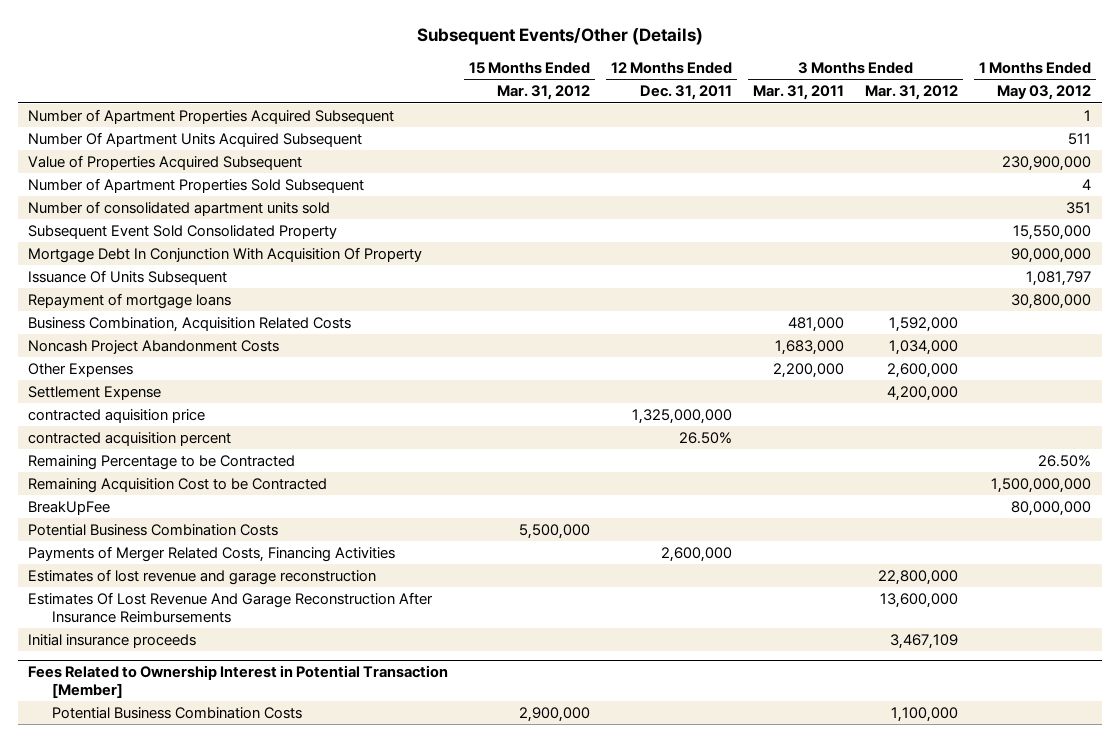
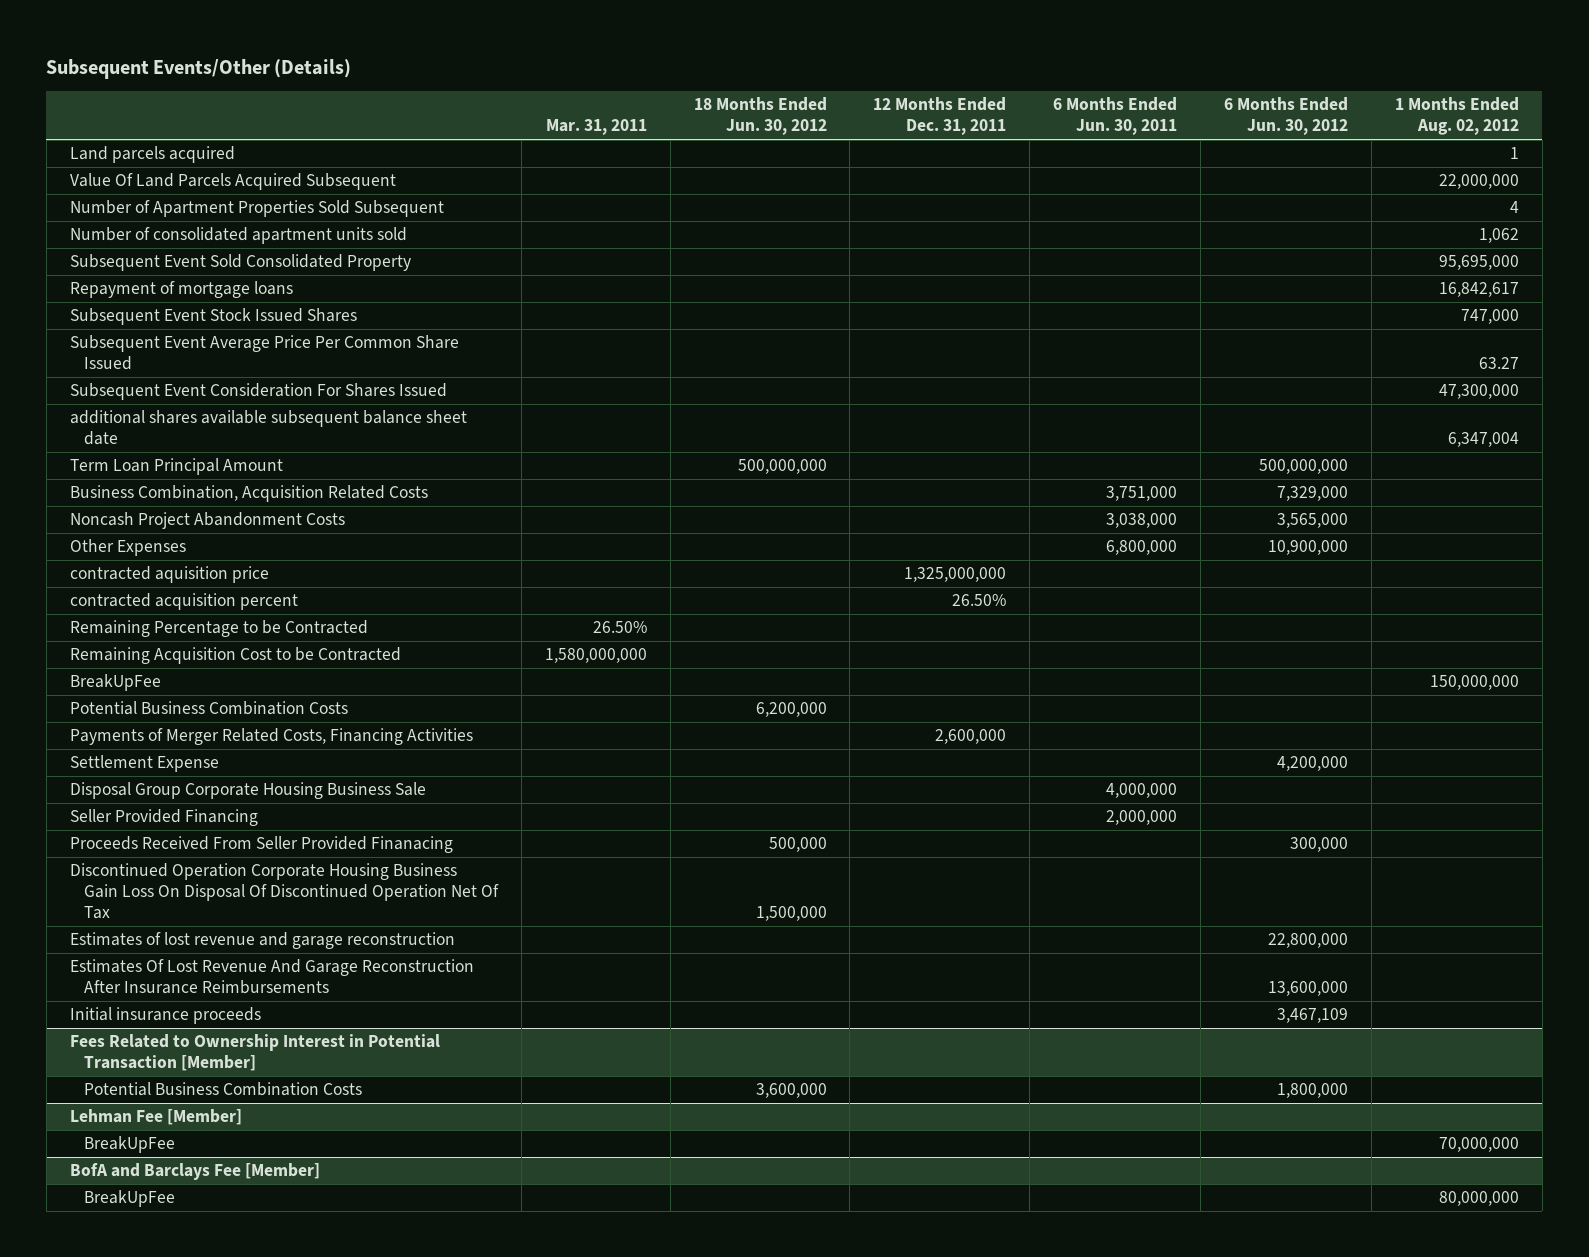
- | 15 Months Ended Mar. 31, 2012 | 12 Months Ended Dec. 31, 2011 | 3 Months Ended Mar. 31, 2011 | 3 Months Ended Mar. 31, 2012 | 1 Months Ended May 03, 2012
+ | Mar. 31, 2011 | 18 Months Ended Jun. 30, 2012 | 12 Months Ended Dec. 31, 2011 | 6 Months Ended Jun. 30, 2011 | 6 Months Ended Jun. 30, 2012 | 1 Months Ended Aug. 02, 2012
- Number of Apartment Properties Acquired Subsequent | | | | | 1
- Number Of Apartment Units Acquired Subsequent | | | | | 511
- Value of Properties Acquired Subsequent | | | | | 230,900,000
+ Land parcels acquired | | | | | | 1
+ Value Of Land Parcels Acquired Subsequent | | | | | | 22,000,000
- Mortgage Debt In Conjunction With Acquisition Of Property | | | | | 90,000,000
- Issuance Of Units Subsequent | | | | | 1,081,797
+ Subsequent Event Stock Issued Shares | | | | | | 747,000
+ Subsequent Event Average Price Per Common Share Issued | | | | | | 63.27
+ Subsequent Event Consideration For Shares Issued | | | | | | 47,300,000
+ additional shares available subsequent balance sheet date | | | | | | 6,347,004
+ Term Loan Principal Amount | | 500,000,000 | | | 500,000,000 |
moved down: Settlement Expense | | | | | 4,200,000 |
+ Disposal Group Corporate Housing Business Sale | | | | 4,000,000 | |
+ Seller Provided Financing | | | | 2,000,000 | |
+ Proceeds Received From Seller Provided Finanacing | | 500,000 | | | 300,000 |
+ Discontinued Operation Corporate Housing Business Gain Loss On Disposal Of Discontinued Operation Net Of Tax | | 1,500,000 | | | |
+ Lehman Fee [Member]
+ BreakUpFee | | | | | | 70,000,000
+ BofA and Barclays Fee [Member]
+ BreakUpFee | | | | | | 80,000,000

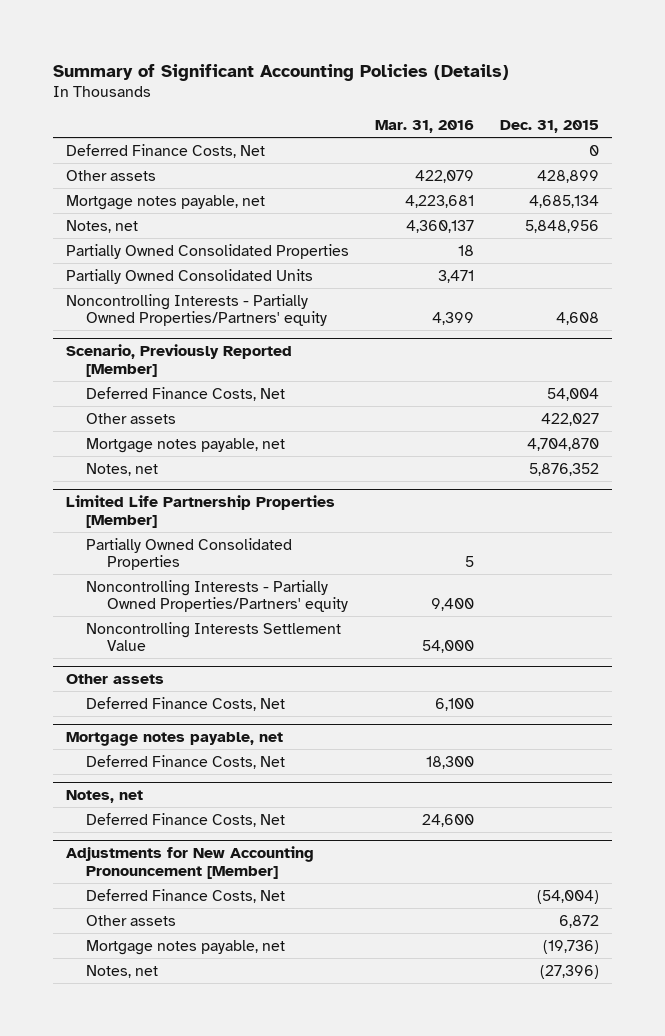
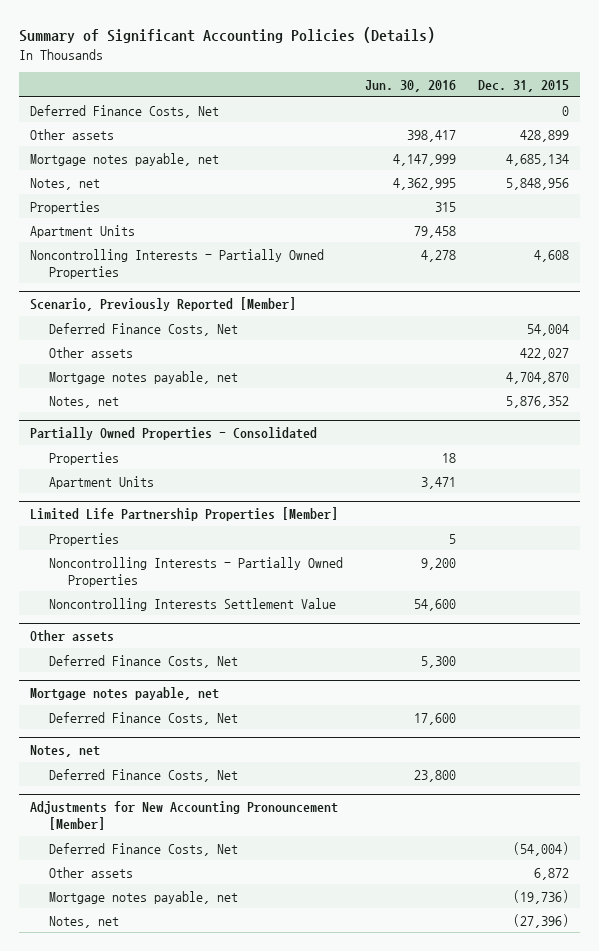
- | Mar. 31, 2016 | Dec. 31, 2015
+ | Jun. 30, 2016 | Dec. 31, 2015
- Partially Owned Consolidated Properties | 18 |
- Partially Owned Consolidated Units | 3,471 |
- Noncontrolling Interests - Partially Owned Properties/Partners' equity | 4,399 | 4,608
+ Properties | 315 |
+ Apartment Units | 79,458 |
+ Noncontrolling Interests - Partially Owned Properties | 4,278 | 4,608
+ Partially Owned Properties - Consolidated
+ Properties | 18 |
+ Apartment Units | 3,471 |
@ Limited Life Partnership Properties [Member]
- Partially Owned Consolidated Properties | 5 |
- Noncontrolling Interests - Partially Owned Properties/Partners' equity | 9,400 |
+ Properties | 5 |
+ Noncontrolling Interests - Partially Owned Properties | 9,200 |

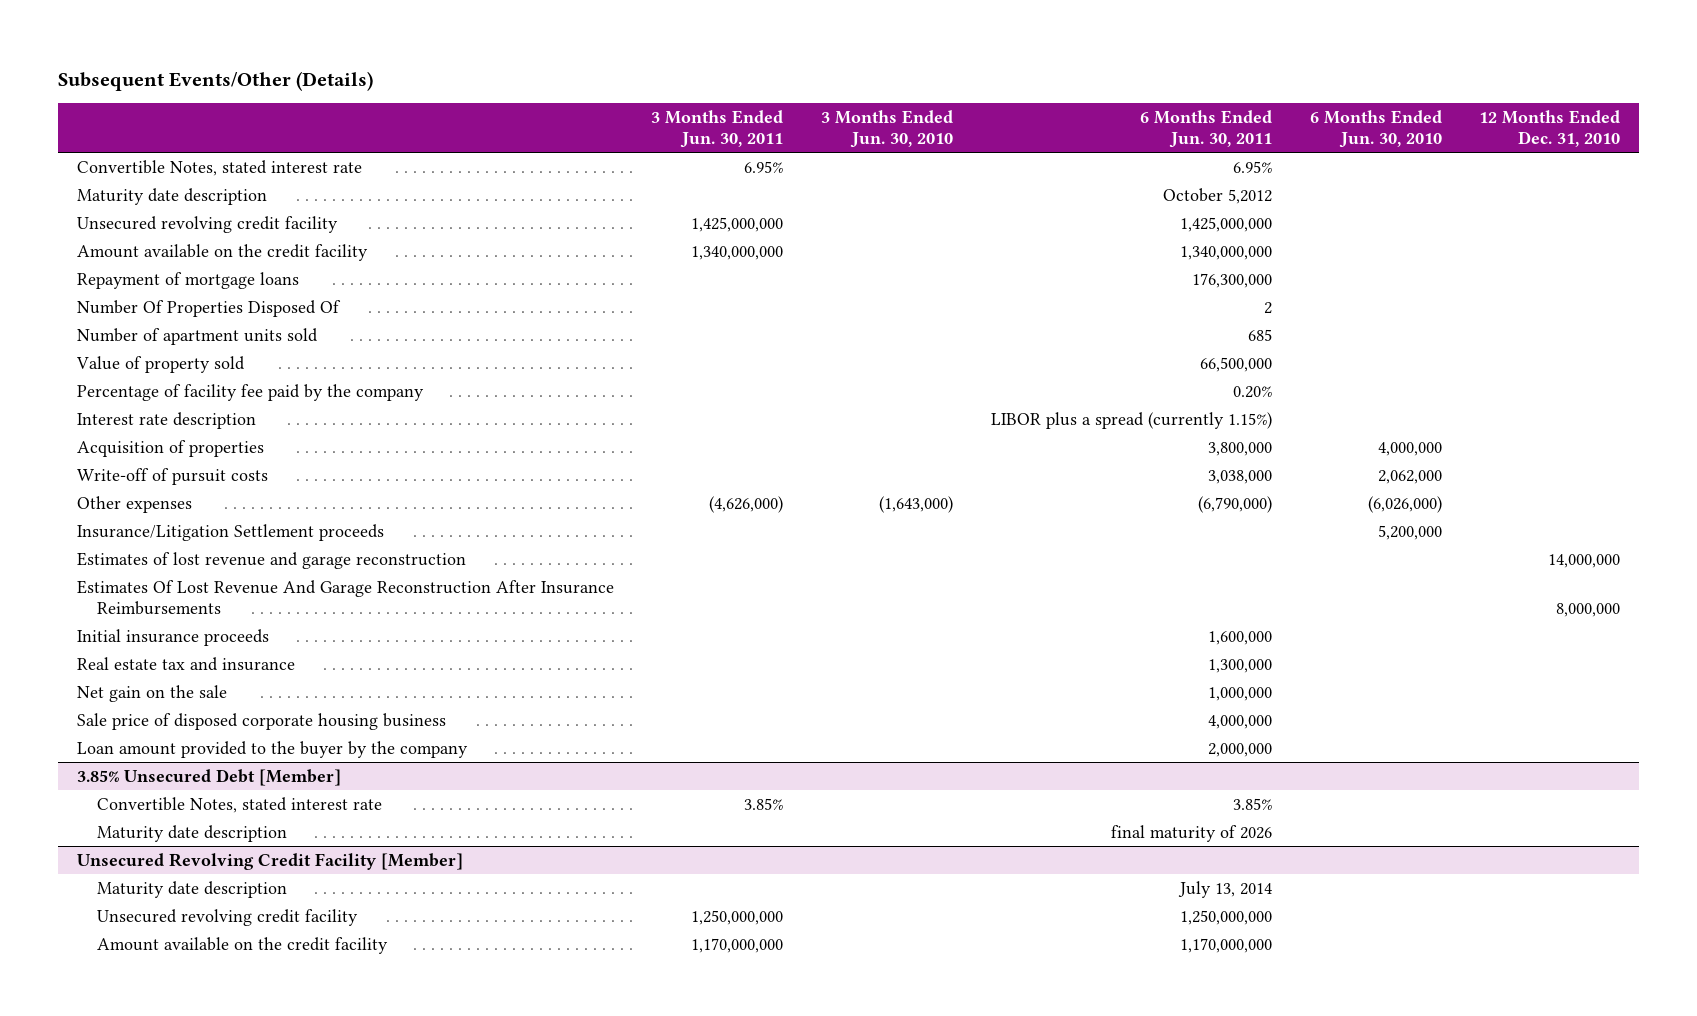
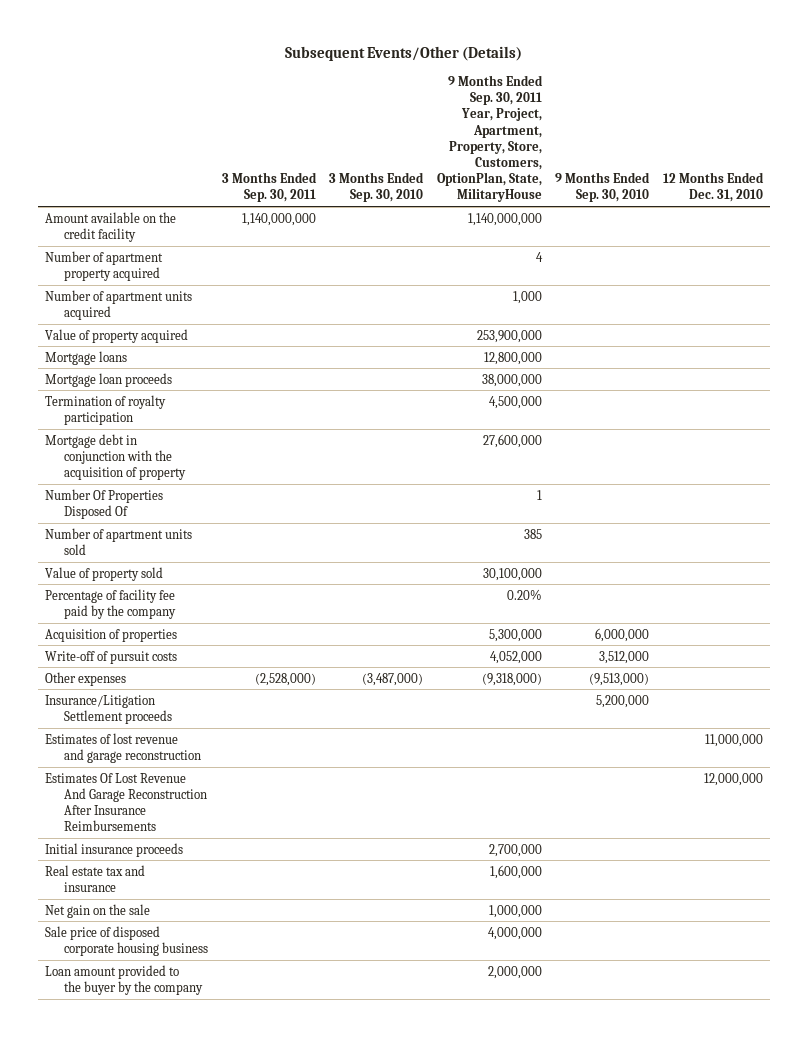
- | 3 Months Ended Jun. 30, 2011 | 3 Months Ended Jun. 30, 2010 | 6 Months Ended Jun. 30, 2011 | 6 Months Ended Jun. 30, 2010 | 12 Months Ended Dec. 31, 2010
+ | 3 Months Ended Sep. 30, 2011 | 3 Months Ended Sep. 30, 2010 | 9 Months Ended Sep. 30, 2011 Year, Project, Apartment, Property, Store, Customers, OptionPlan, State, MilitaryHouse | 9 Months Ended Sep. 30, 2010 | 12 Months Ended Dec. 31, 2010
- Convertible Notes, stated interest rate | 6.95% | | 6.95% | |
- Maturity date description | | | October 5,2012 | |
- Unsecured revolving credit facility | 1,425,000,000 | | 1,425,000,000 | |
- Repayment of mortgage loans | | | 176,300,000 | |
+ Number of apartment property acquired | | | 4 | |
+ Number of apartment units acquired | | | 1,000 | |
+ Value of property acquired | | | 253,900,000 | |
+ Mortgage loans | | | 12,800,000 | |
+ Mortgage loan proceeds | | | 38,000,000 | |
+ Termination of royalty participation | | | 4,500,000 | |
+ Mortgage debt in conjunction with the acquisition of property | | | 27,600,000 | |
- Interest rate description | | | LIBOR plus a spread (currently 1.15%) | |
- Estimates of lost revenue and garage reconstruction | | | | | 14,000,000
- Estimates Of Lost Revenue And Garage Reconstruction After Insurance Reimbursements | | | | | 8,000,000
+ Estimates of lost revenue and garage reconstruction | | | | | 11,000,000
+ Estimates Of Lost Revenue And Garage Reconstruction After Insurance Reimbursements | | | | | 12,000,000
- 3.85% Unsecured Debt [Member]
- Convertible Notes, stated interest rate | 3.85% | | 3.85% | |
- Maturity date description | | | final maturity of 2026 | |
- Unsecured Revolving Credit Facility [Member]
- Maturity date description | | | July 13, 2014 | |
- Unsecured revolving credit facility | 1,250,000,000 | | 1,250,000,000 | |
- Amount available on the credit facility | 1,170,000,000 | | 1,170,000,000 | |

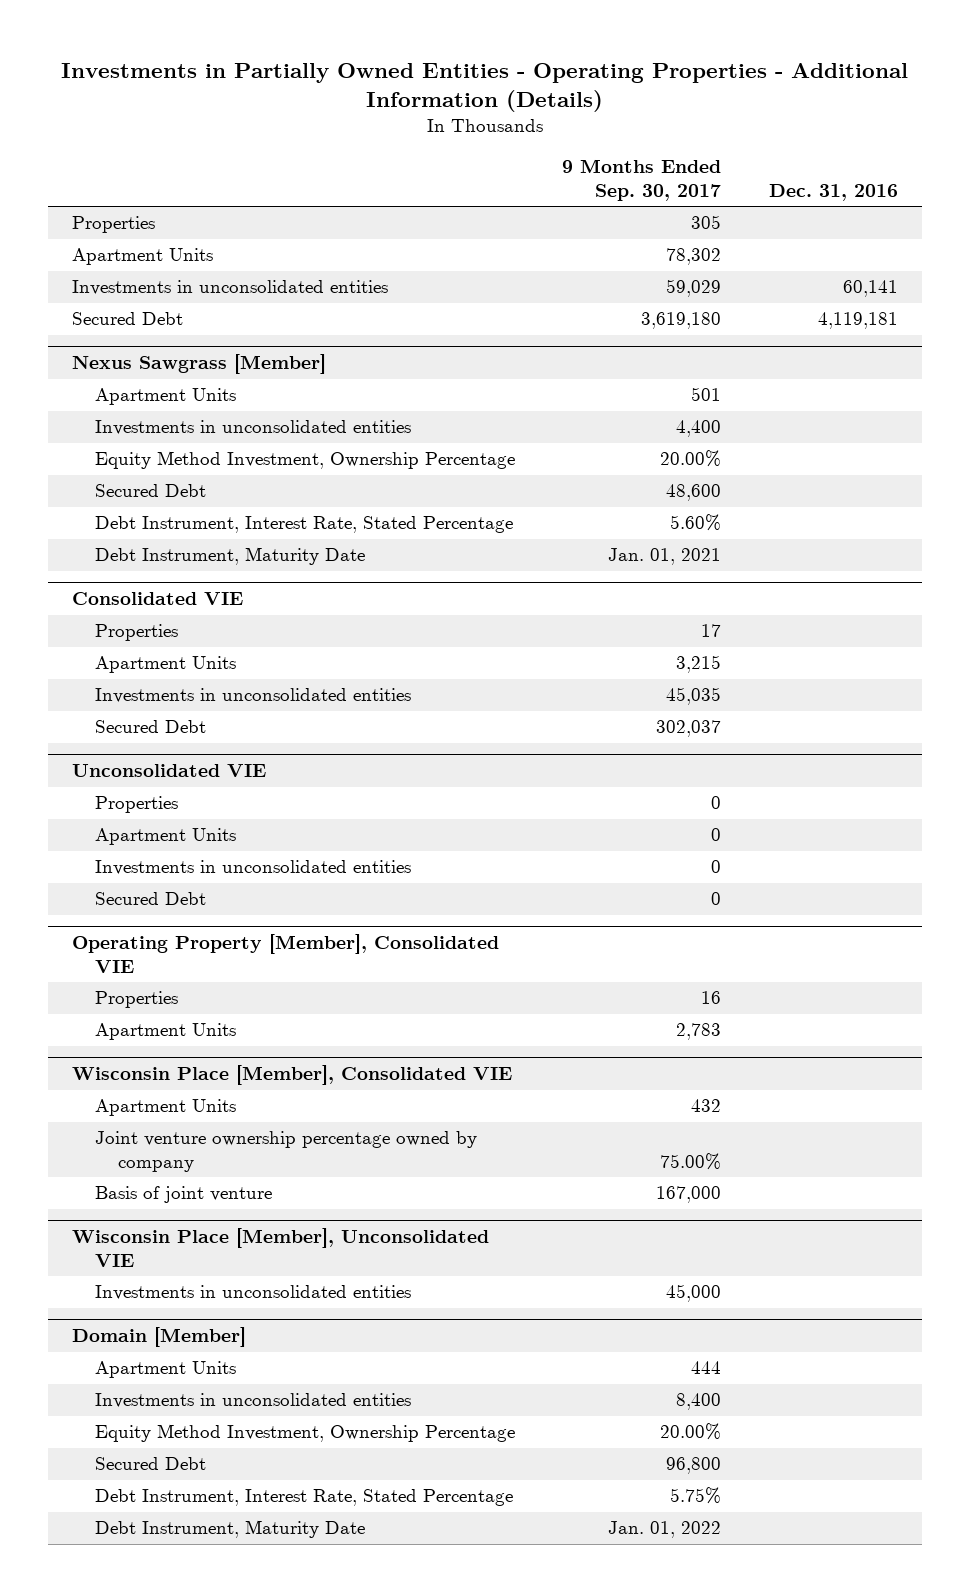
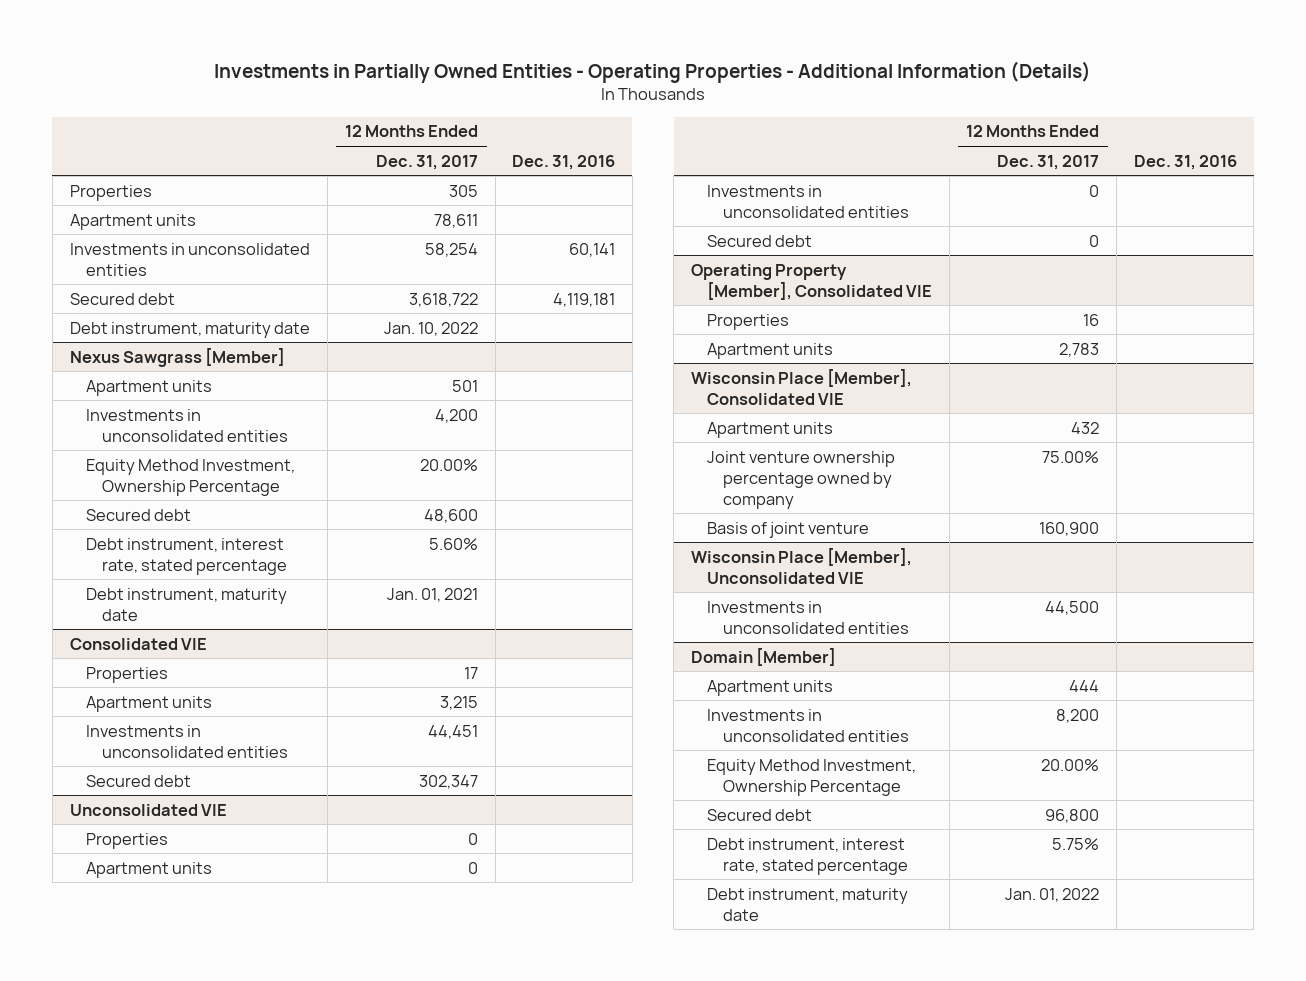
- | 9 Months Ended Sep. 30, 2017 | Dec. 31, 2016
+ | 12 Months Ended Dec. 31, 2017 | Dec. 31, 2016
- Apartment Units | 78,302 |
+ Apartment units | 78,611 |
- Secured Debt | 3,619,180 | 4,119,181
+ Secured debt | 3,618,722 | 4,119,181
+ Debt instrument, maturity date | Jan. 10, 2022 |
@ Nexus Sawgrass [Member]
- Apartment Units | 501 |
+ Apartment units | 501 |
- Secured Debt | 48,600 |
- Debt Instrument, Interest Rate, Stated Percentage | 5.60% |
- Debt Instrument, Maturity Date | Jan. 01, 2021 |
+ Secured debt | 48,600 |
+ Debt instrument, interest rate, stated percentage | 5.60% |
+ Debt instrument, maturity date | Jan. 01, 2021 |
@ Consolidated VIE
- Apartment Units | 3,215 |
+ Apartment units | 3,215 |
- Secured Debt | 302,037 |
+ Secured debt | 302,347 |
@ Unconsolidated VIE
- Apartment Units | 0 |
+ Apartment units | 0 |
- Secured Debt | 0 |
+ Secured debt | 0 |
@ Operating Property [Member], Consolidated VIE
- Apartment Units | 2,783 |
+ Apartment units | 2,783 |
@ Wisconsin Place [Member], Consolidated VIE
- Apartment Units | 432 |
+ Apartment units | 432 |
@ Domain [Member]
- Apartment Units | 444 |
+ Apartment units | 444 |
- Secured Debt | 96,800 |
- Debt Instrument, Interest Rate, Stated Percentage | 5.75% |
- Debt Instrument, Maturity Date | Jan. 01, 2022 |
+ Secured debt | 96,800 |
+ Debt instrument, interest rate, stated percentage | 5.75% |
+ Debt instrument, maturity date | Jan. 01, 2022 |

